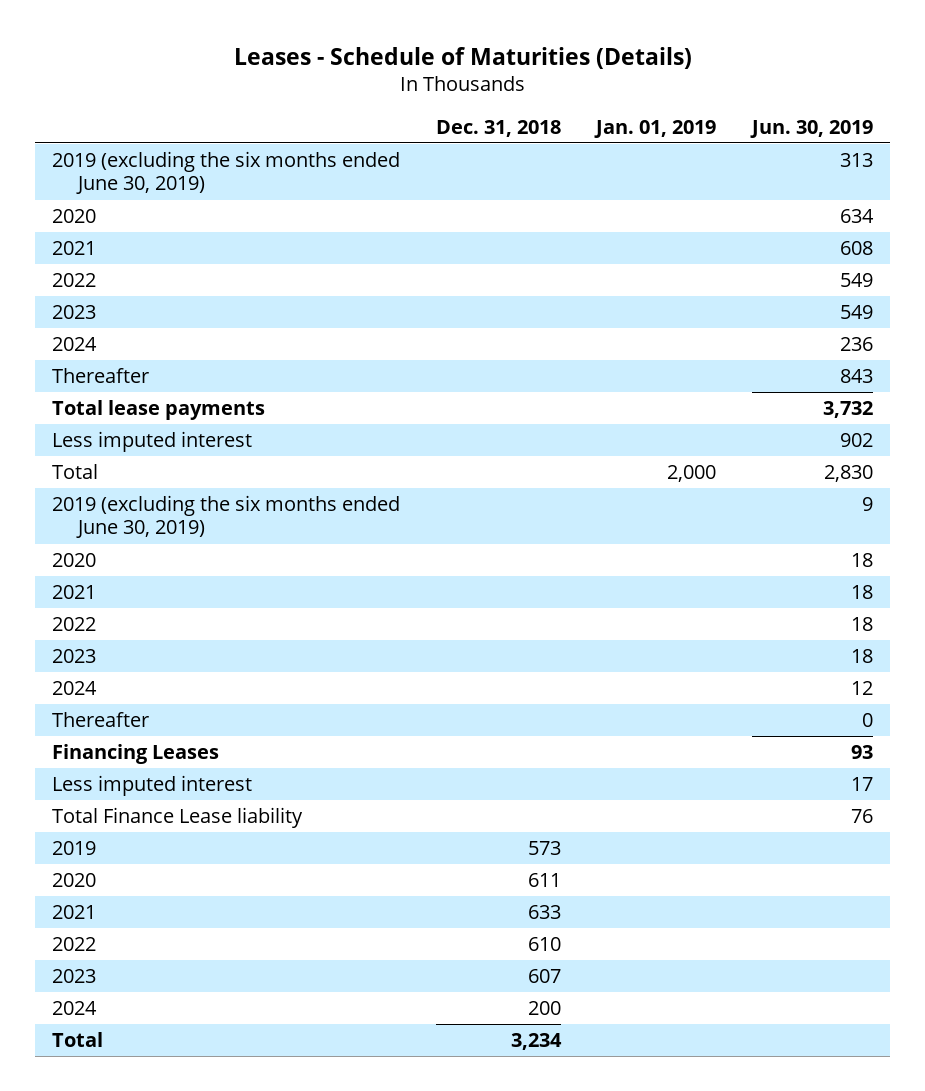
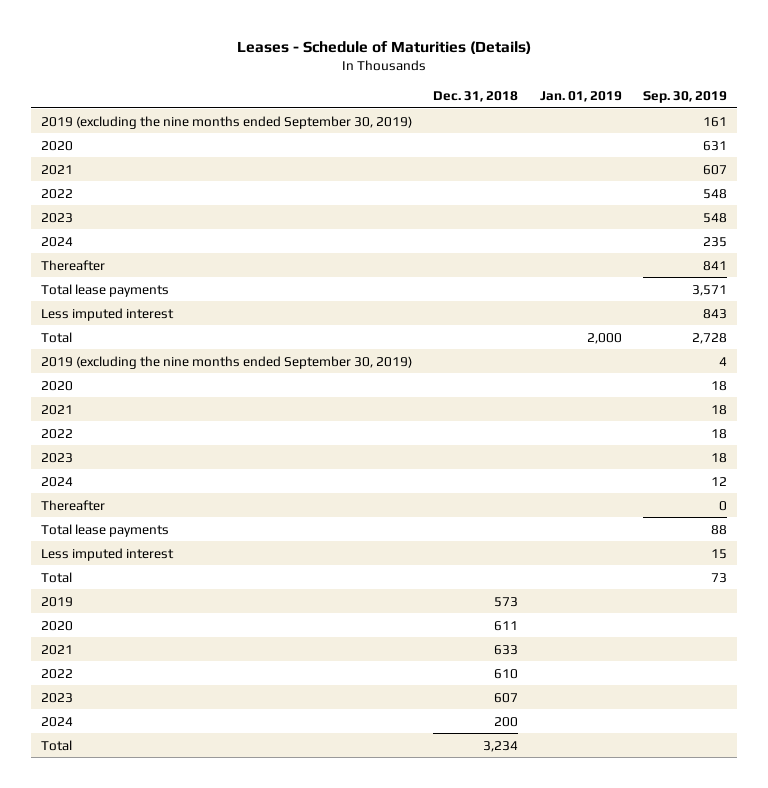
- | Dec. 31, 2018 | Jan. 01, 2019 | Jun. 30, 2019
+ | Dec. 31, 2018 | Jan. 01, 2019 | Sep. 30, 2019
- 2019 (excluding the six months ended June 30, 2019) | | | 313
+ 2019 (excluding the nine months ended September 30, 2019) | | | 161
- 2019 (excluding the six months ended June 30, 2019) | | | 9
+ 2019 (excluding the nine months ended September 30, 2019) | | | 4
- Financing Leases | | | 93
+ Total lease payments | | | 88
- Total Finance Lease liability | | | 76
+ Total | | | 73

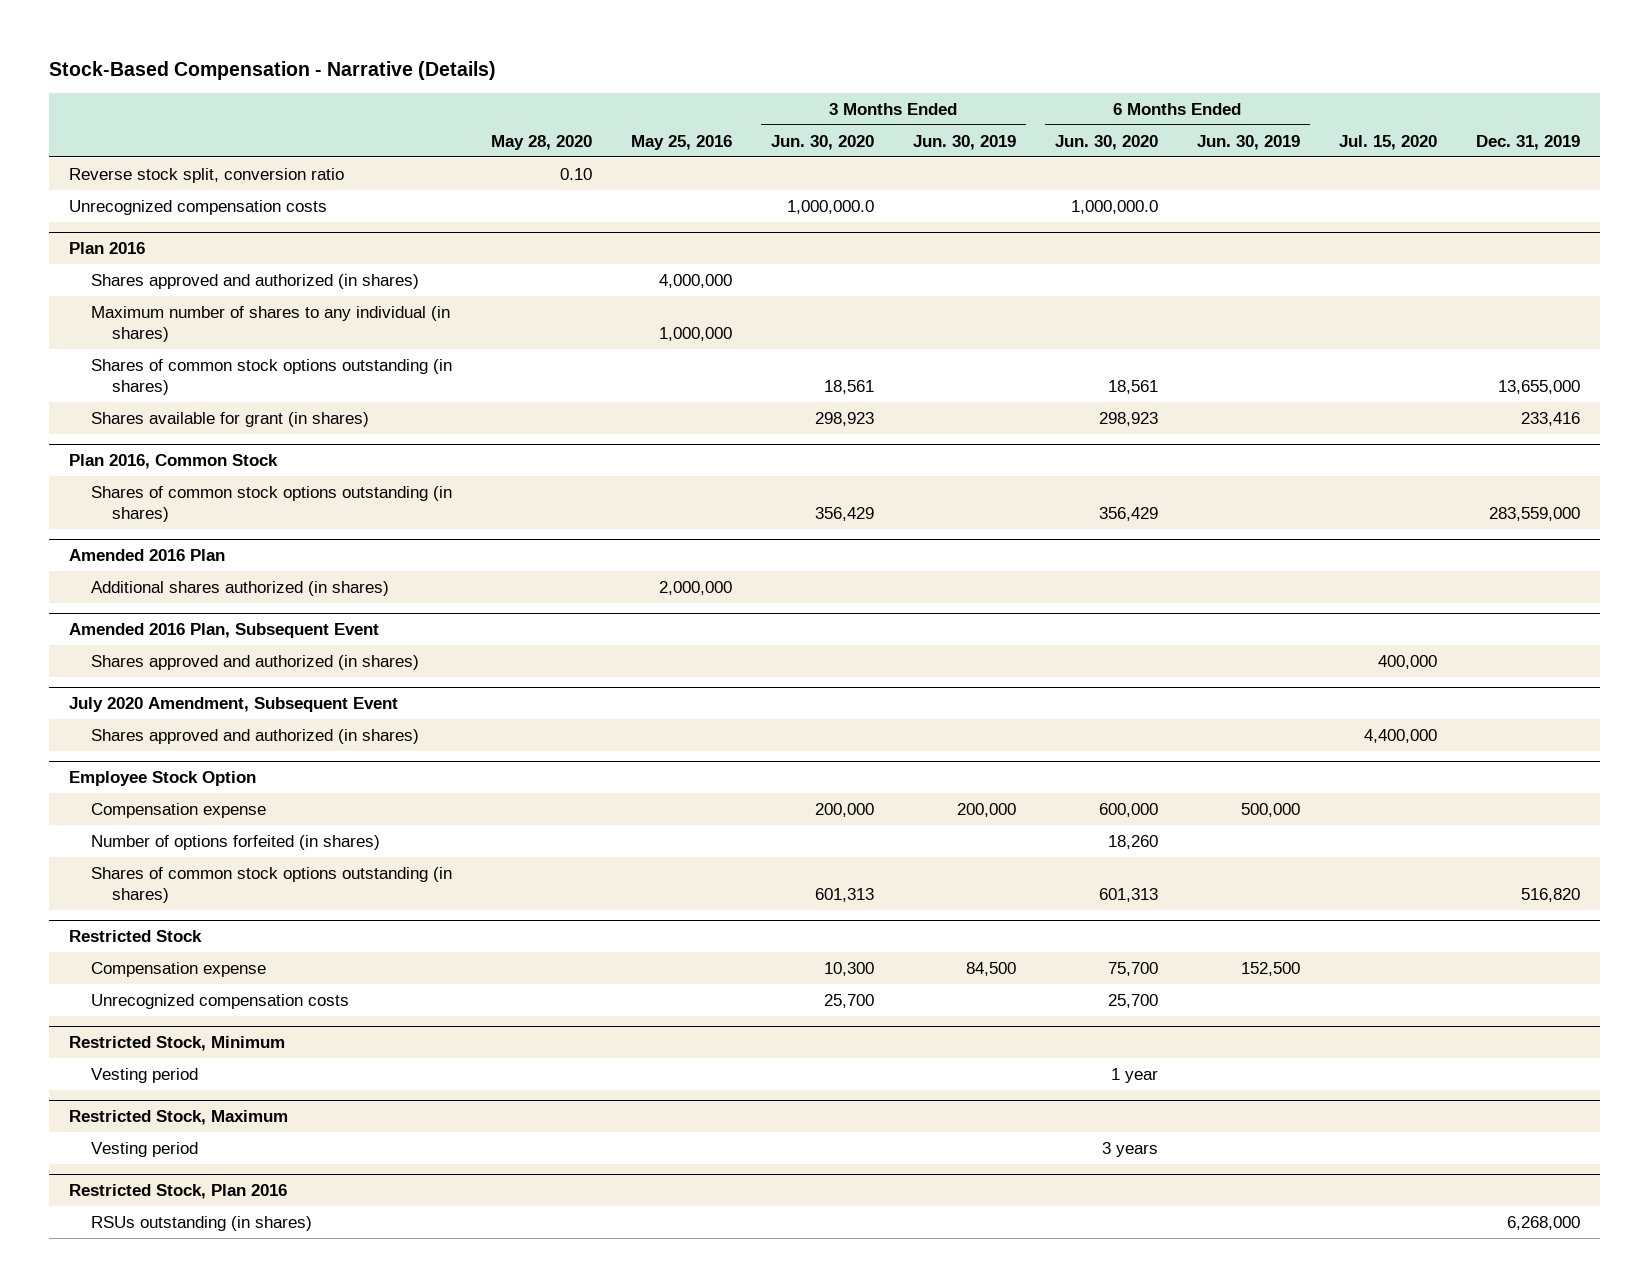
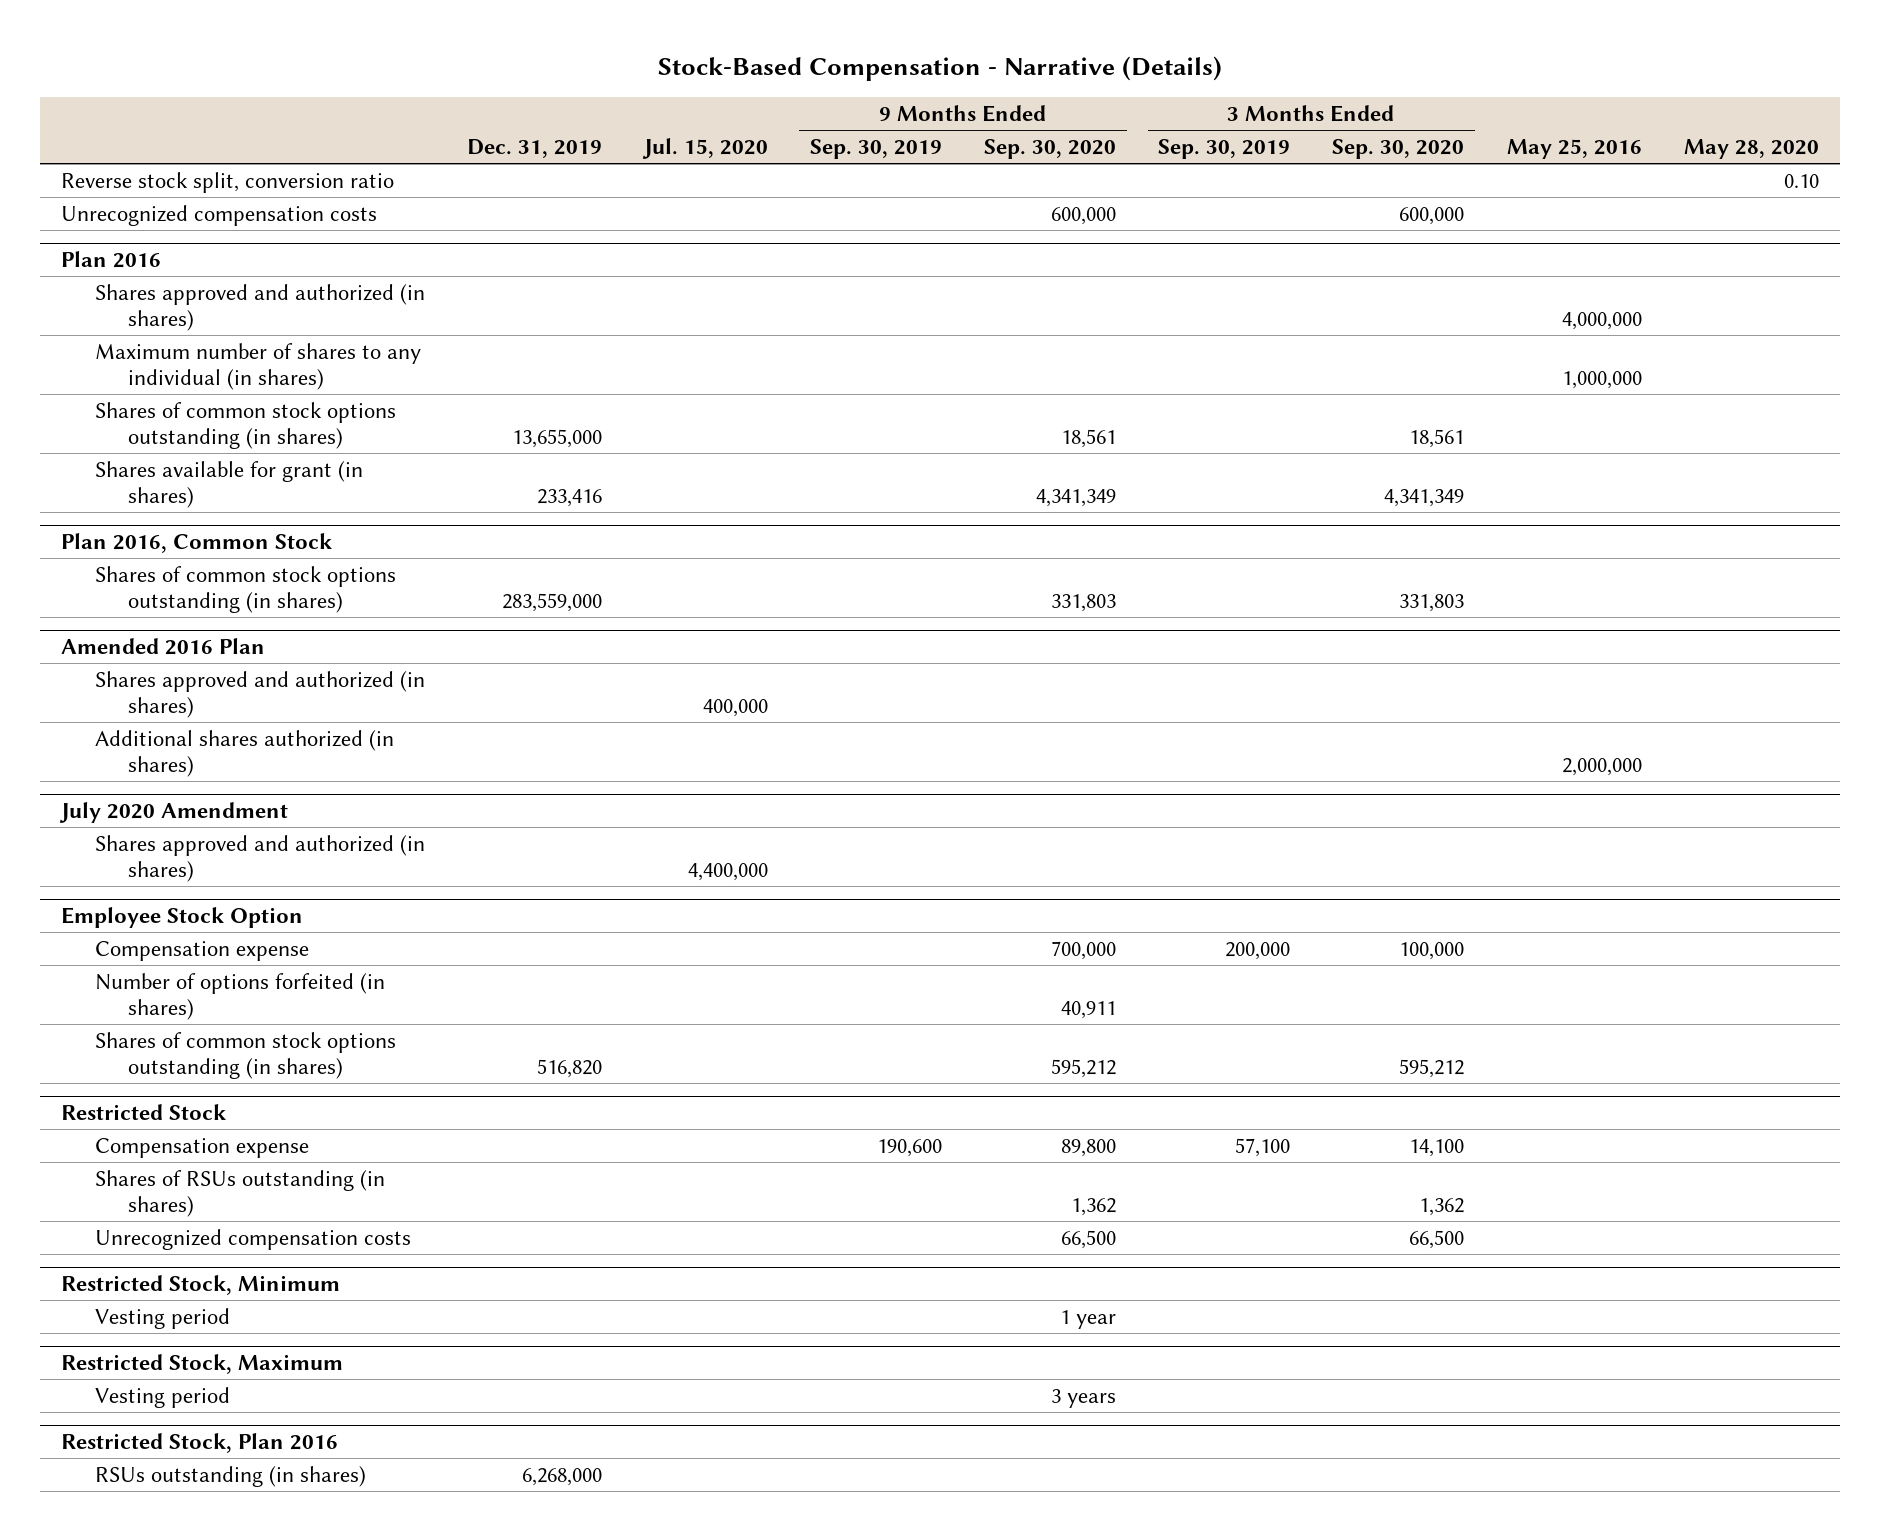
- | May 28, 2020 | May 25, 2016 | 3 Months Ended Jun. 30, 2020 | 3 Months Ended Jun. 30, 2019 | 6 Months Ended Jun. 30, 2020 | 6 Months Ended Jun. 30, 2019 | Jul. 15, 2020 | Dec. 31, 2019
+ | Dec. 31, 2019 | Jul. 15, 2020 | 9 Months Ended Sep. 30, 2019 | 9 Months Ended Sep. 30, 2020 | 3 Months Ended Sep. 30, 2019 | 3 Months Ended Sep. 30, 2020 | May 25, 2016 | May 28, 2020
@ Amended 2016 Plan
+ Shares approved and authorized (in shares) | | 400,000 | | | | | |
- Amended 2016 Plan, Subsequent Event
- Shares approved and authorized (in shares) | | | | | | | 400,000 |
- July 2020 Amendment, Subsequent Event
+ July 2020 Amendment
@ Restricted Stock
+ Shares of RSUs outstanding (in shares) | | | | 1,362 | | 1,362 | |

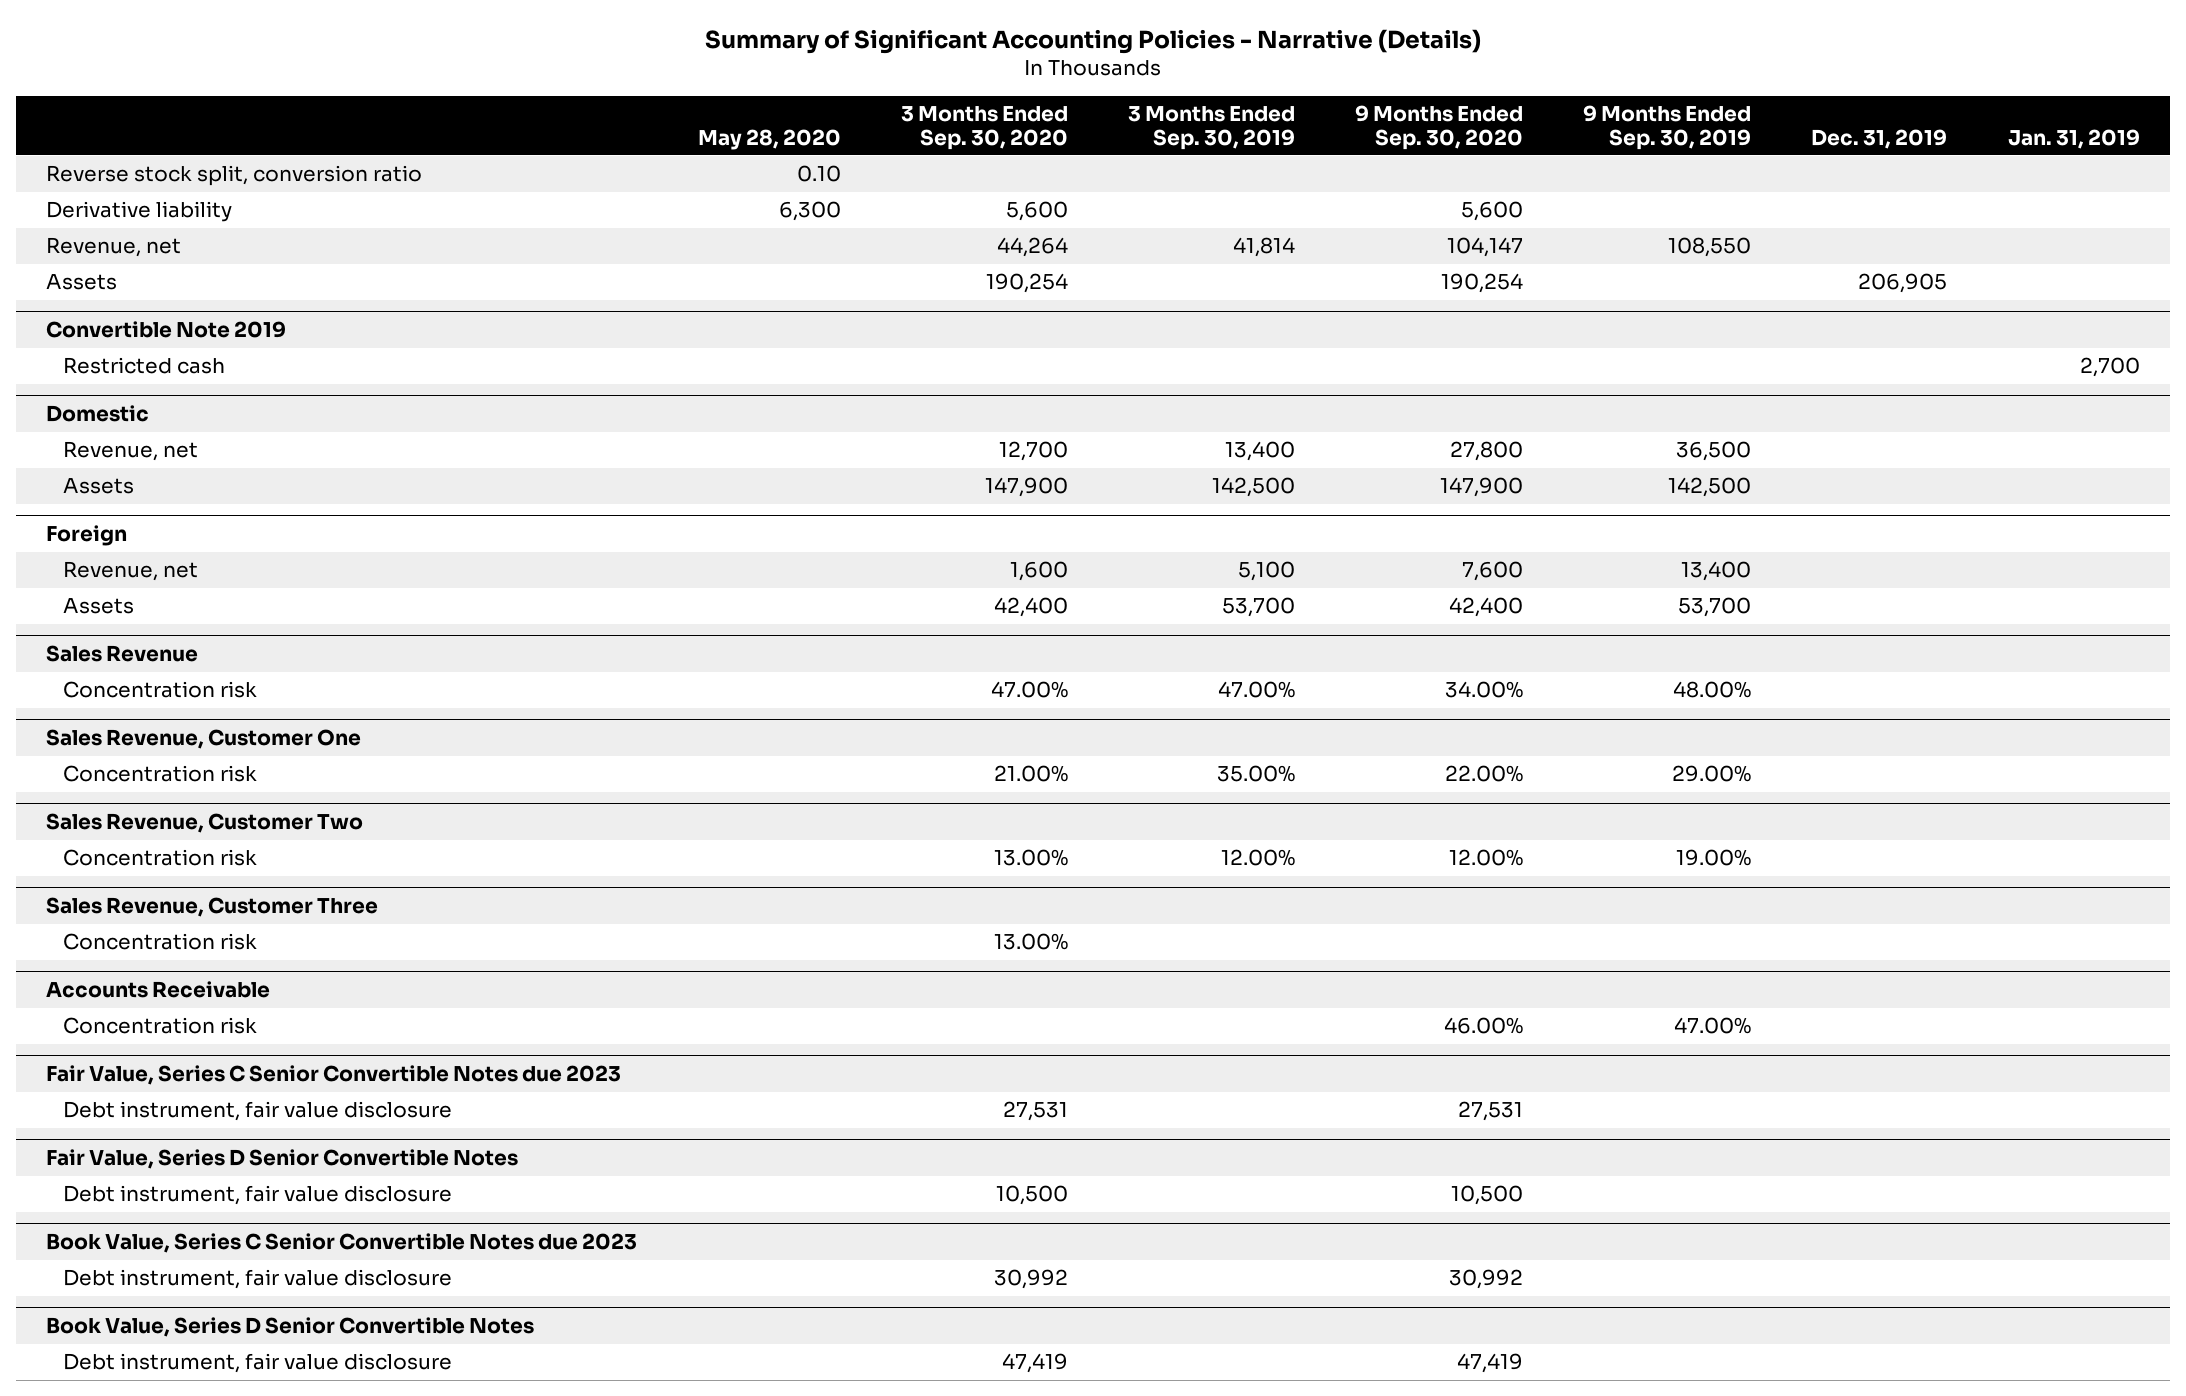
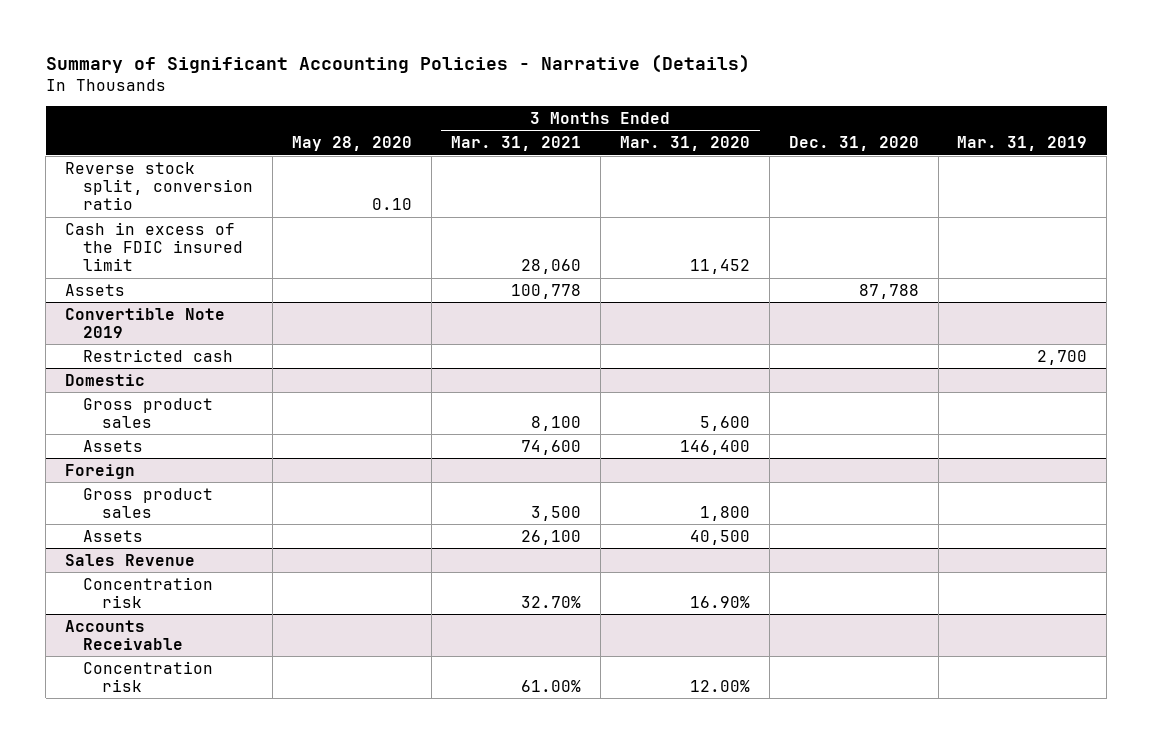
- | May 28, 2020 | 3 Months Ended Sep. 30, 2020 | 3 Months Ended Sep. 30, 2019 | 9 Months Ended Sep. 30, 2020 | 9 Months Ended Sep. 30, 2019 | Dec. 31, 2019 | Jan. 31, 2019
+ | May 28, 2020 | 3 Months Ended Mar. 31, 2021 | 3 Months Ended Mar. 31, 2020 | Dec. 31, 2020 | Mar. 31, 2019
- Derivative liability | 6,300 | 5,600 | | 5,600 | | |
- Revenue, net | | 44,264 | 41,814 | 104,147 | 108,550 | |
+ Cash in excess of the FDIC insured limit | | 28,060 | 11,452 | |
@ Domestic
- Revenue, net | | 12,700 | 13,400 | 27,800 | 36,500 | |
+ Gross product sales | | 8,100 | 5,600 | |
@ Foreign
- Revenue, net | | 1,600 | 5,100 | 7,600 | 13,400 | |
+ Gross product sales | | 3,500 | 1,800 | |
- Sales Revenue, Customer One
- Concentration risk | | 21.00% | 35.00% | 22.00% | 29.00% | |
- Sales Revenue, Customer Two
- Concentration risk | | 13.00% | 12.00% | 12.00% | 19.00% | |
- Sales Revenue, Customer Three
- Concentration risk | | 13.00% | | | | |
- Fair Value, Series C Senior Convertible Notes due 2023
- Debt instrument, fair value disclosure | | 27,531 | | 27,531 | | |
- Fair Value, Series D Senior Convertible Notes
- Debt instrument, fair value disclosure | | 10,500 | | 10,500 | | |
- Book Value, Series C Senior Convertible Notes due 2023
- Debt instrument, fair value disclosure | | 30,992 | | 30,992 | | |
- Book Value, Series D Senior Convertible Notes
- Debt instrument, fair value disclosure | | 47,419 | | 47,419 | | |

